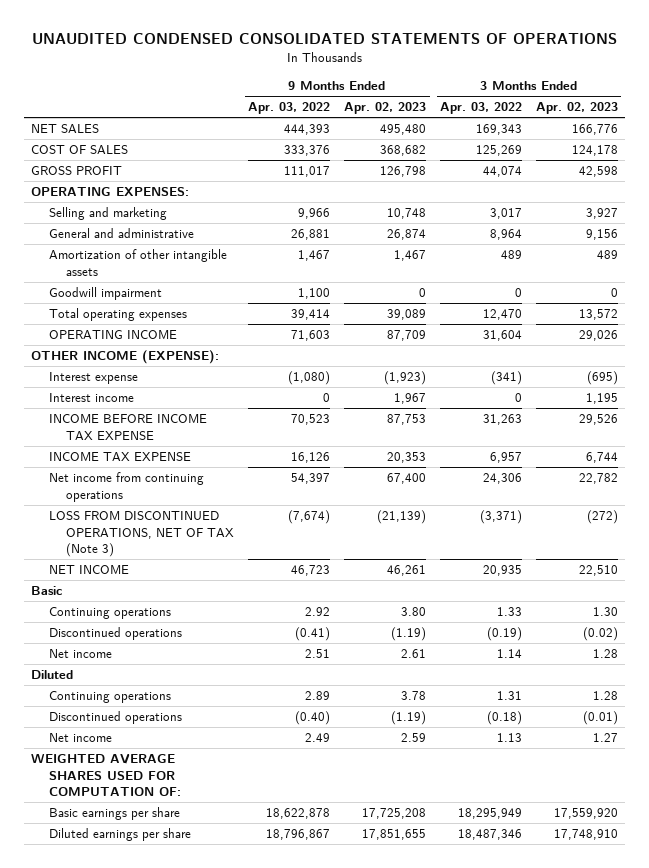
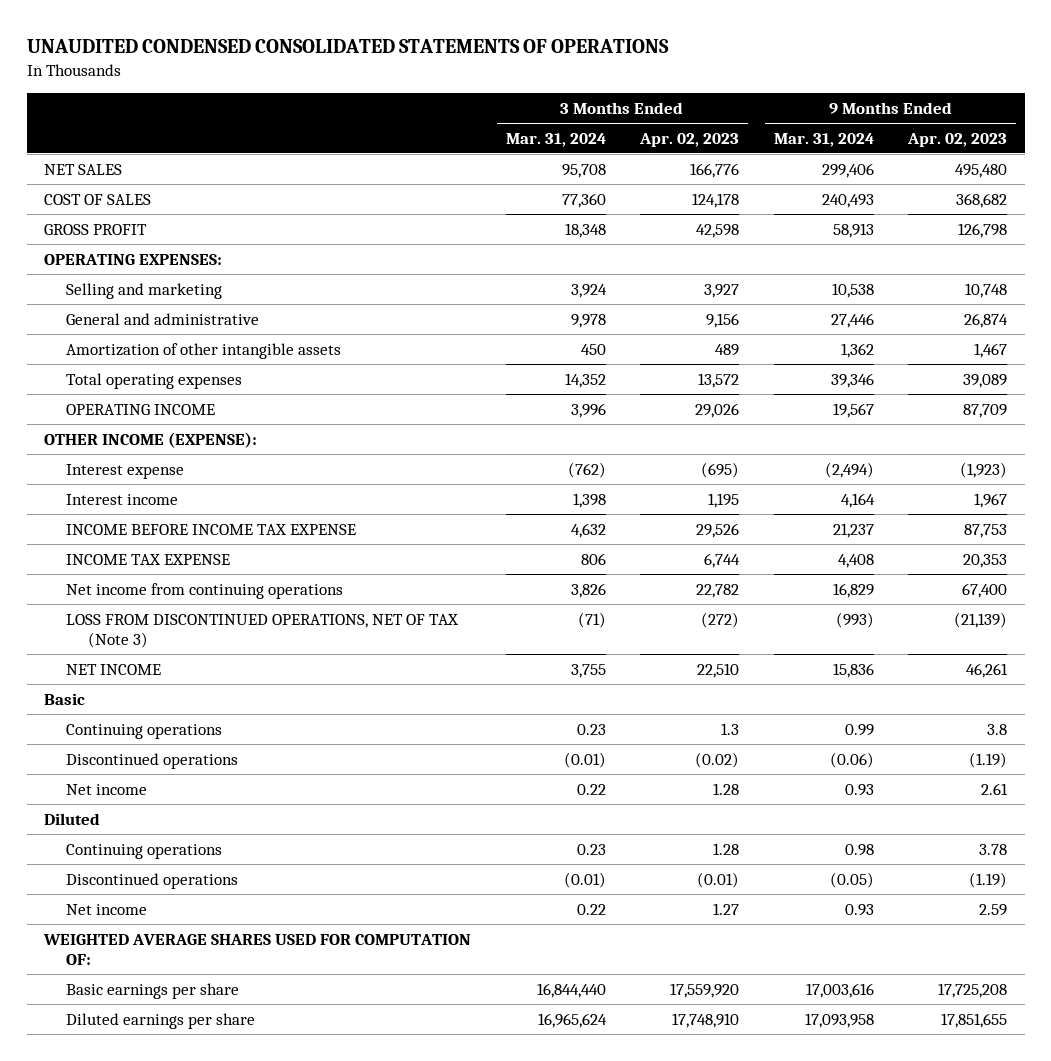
- | 9 Months Ended Apr. 03, 2022 | 9 Months Ended Apr. 02, 2023 | 3 Months Ended Apr. 03, 2022 | 3 Months Ended Apr. 02, 2023
+ | 3 Months Ended Mar. 31, 2024 | 3 Months Ended Apr. 02, 2023 | 9 Months Ended Mar. 31, 2024 | 9 Months Ended Apr. 02, 2023
- Goodwill impairment | 1,100 | 0 | 0 | 0
- Continuing operations | 2.92 | 3.80 | 1.33 | 1.30
+ Continuing operations | 0.23 | 1.3 | 0.99 | 3.8

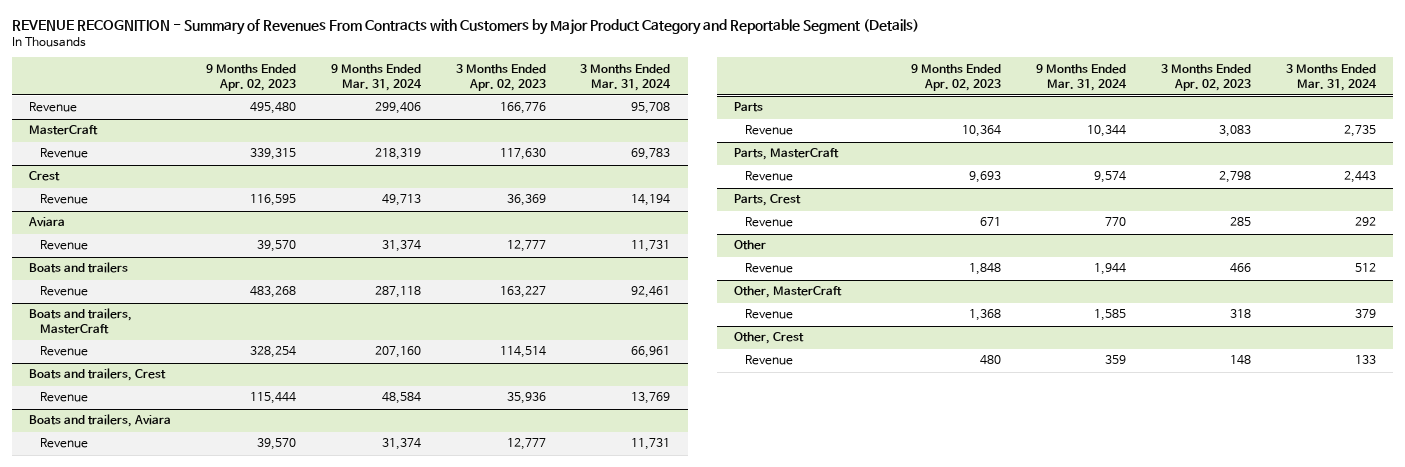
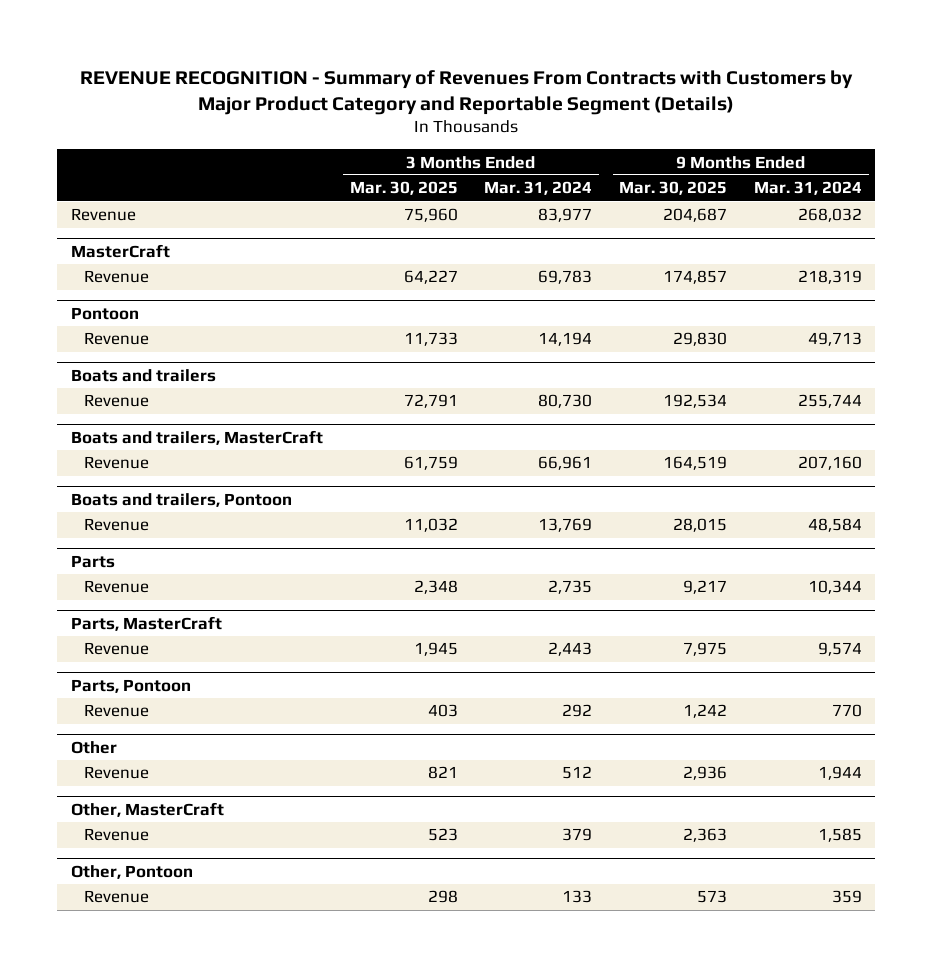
- | 9 Months Ended Apr. 02, 2023 | 9 Months Ended Mar. 31, 2024 | 3 Months Ended Apr. 02, 2023 | 3 Months Ended Mar. 31, 2024
+ | 3 Months Ended Mar. 30, 2025 | 3 Months Ended Mar. 31, 2024 | 9 Months Ended Mar. 30, 2025 | 9 Months Ended Mar. 31, 2024
- Revenue | 495,480 | 299,406 | 166,776 | 95,708
+ Revenue | 75,960 | 83,977 | 204,687 | 268,032
- Crest
+ Pontoon
- Aviara
- Revenue | 39,570 | 31,374 | 12,777 | 11,731
@ Boats and trailers
- Revenue | 483,268 | 287,118 | 163,227 | 92,461
+ Revenue | 72,791 | 80,730 | 192,534 | 255,744
- Boats and trailers, Crest
+ Boats and trailers, Pontoon
- Boats and trailers, Aviara
- Revenue | 39,570 | 31,374 | 12,777 | 11,731
- Parts, Crest
+ Parts, Pontoon
- Other, Crest
+ Other, Pontoon

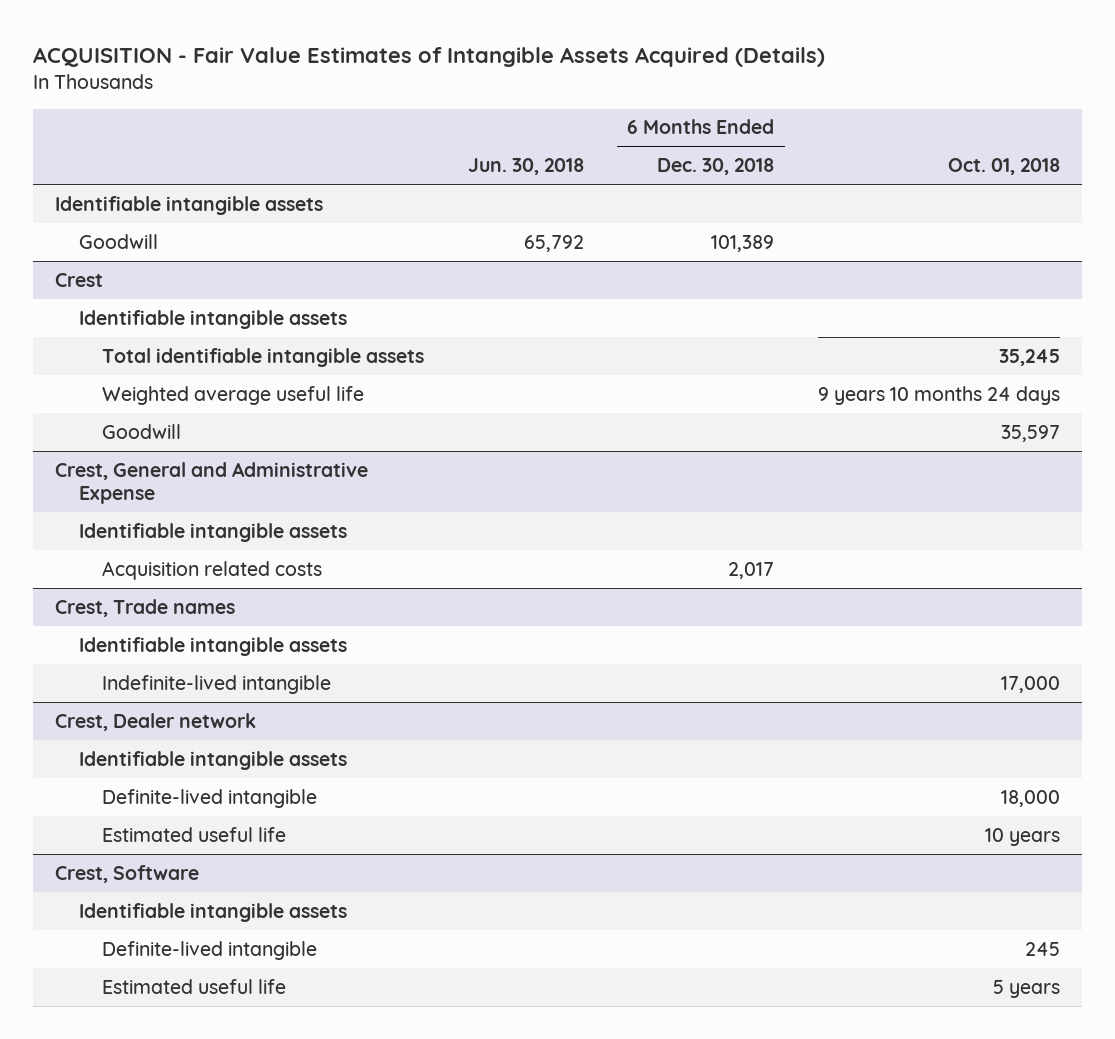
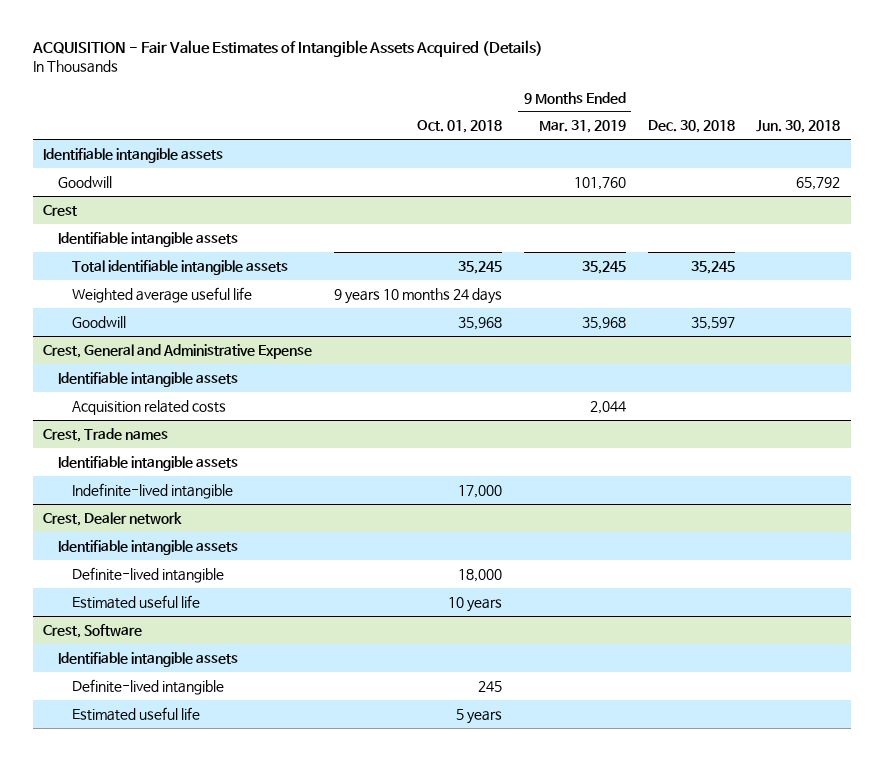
- | Jun. 30, 2018 | 6 Months Ended Dec. 30, 2018 | Oct. 01, 2018
+ | Oct. 01, 2018 | 9 Months Ended Mar. 31, 2019 | Dec. 30, 2018 | Jun. 30, 2018
@ Crest
- Goodwill | | | 35,597
+ Goodwill | 35,968 | 35,968 | 35,597 |

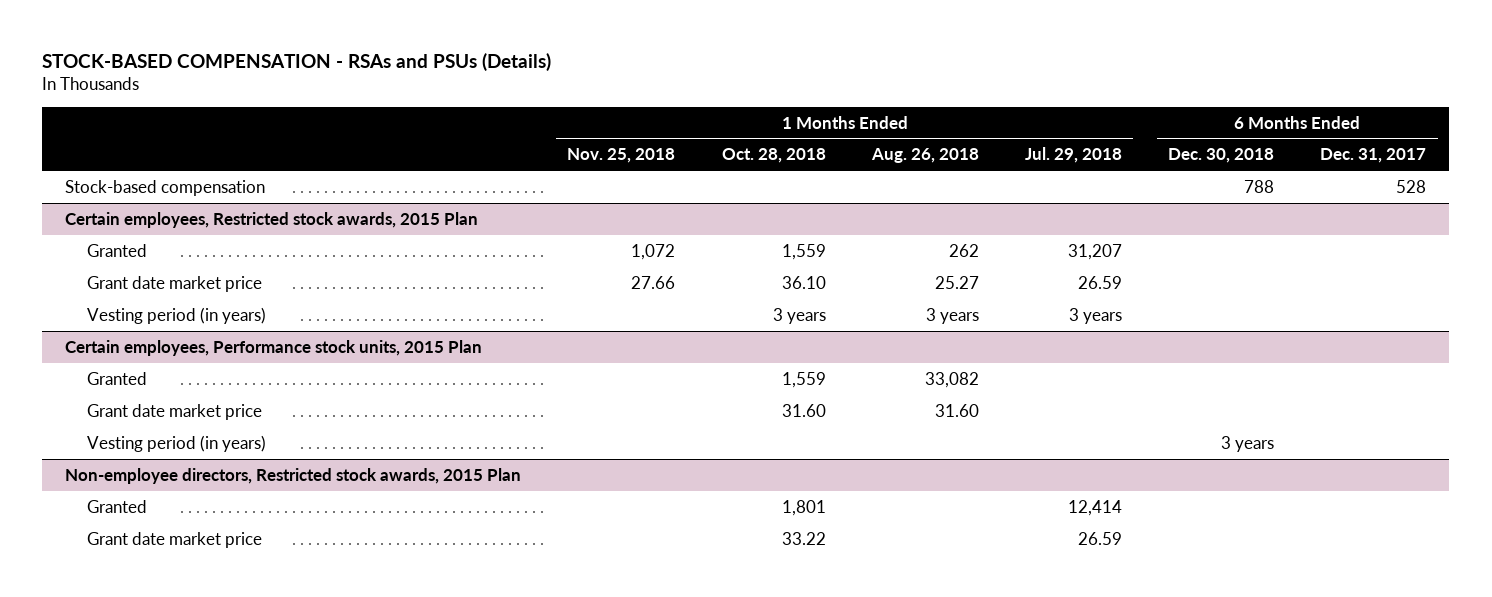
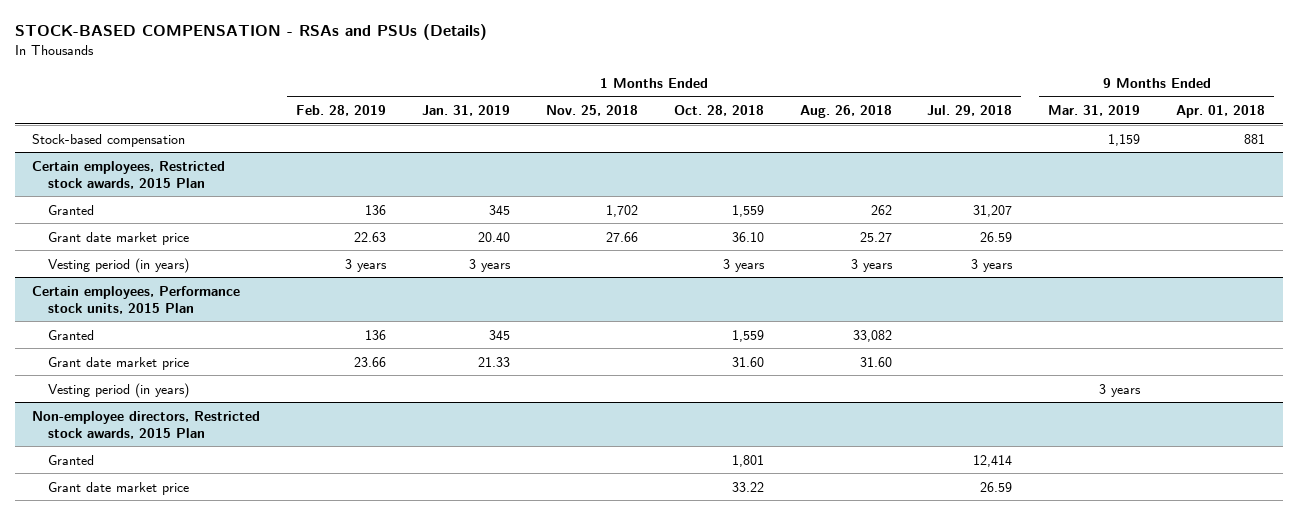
- | 1 Months Ended Nov. 25, 2018 | 1 Months Ended Oct. 28, 2018 | 1 Months Ended Aug. 26, 2018 | 1 Months Ended Jul. 29, 2018 | 6 Months Ended Dec. 30, 2018 | 6 Months Ended Dec. 31, 2017
+ | 1 Months Ended Feb. 28, 2019 | 1 Months Ended Jan. 31, 2019 | 1 Months Ended Nov. 25, 2018 | 1 Months Ended Oct. 28, 2018 | 1 Months Ended Aug. 26, 2018 | 1 Months Ended Jul. 29, 2018 | 9 Months Ended Mar. 31, 2019 | 9 Months Ended Apr. 01, 2018
@ Certain employees, Restricted stock awards, 2015 Plan
- Granted | 1,072 | 1,559 | 262 | 31,207 | |
+ Granted | 136 | 345 | 1,702 | 1,559 | 262 | 31,207 | |

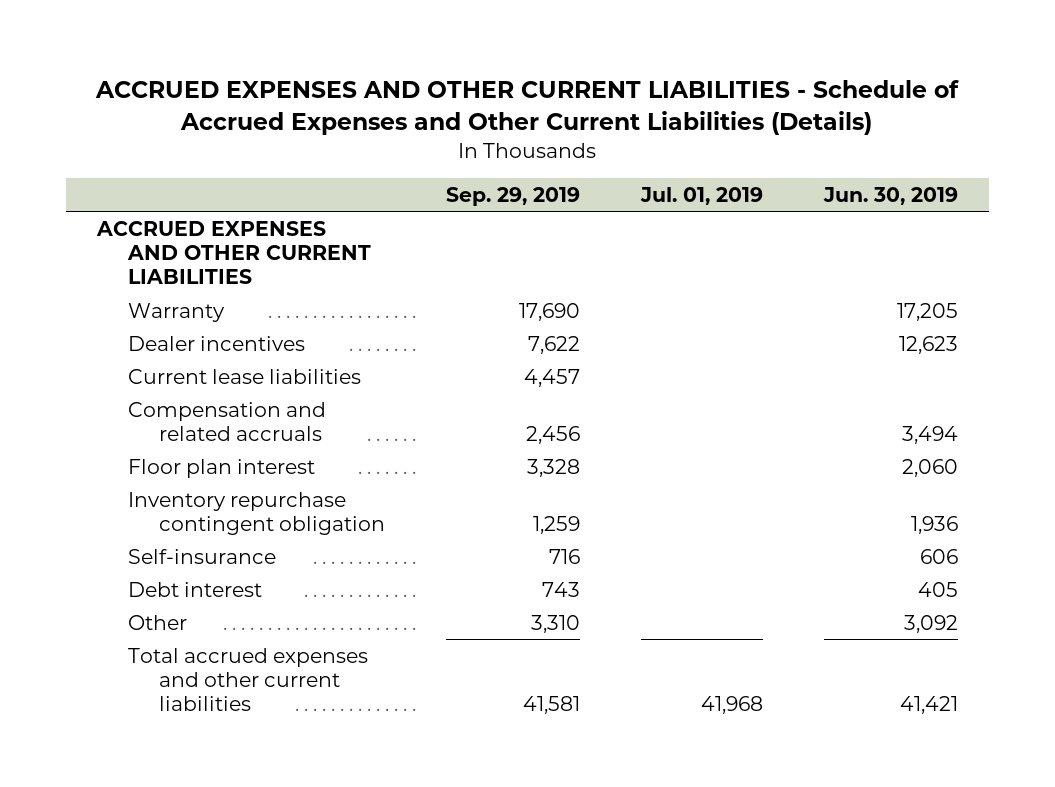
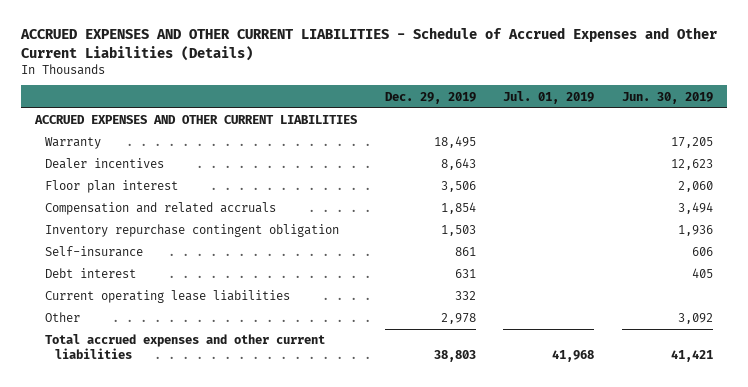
- | Sep. 29, 2019 | Jul. 01, 2019 | Jun. 30, 2019
+ | Dec. 29, 2019 | Jul. 01, 2019 | Jun. 30, 2019
- Current lease liabilities | 4,457 | |
moved down: Compensation and related accruals | 1,854 | | 3,494
+ Current operating lease liabilities | 332 | |

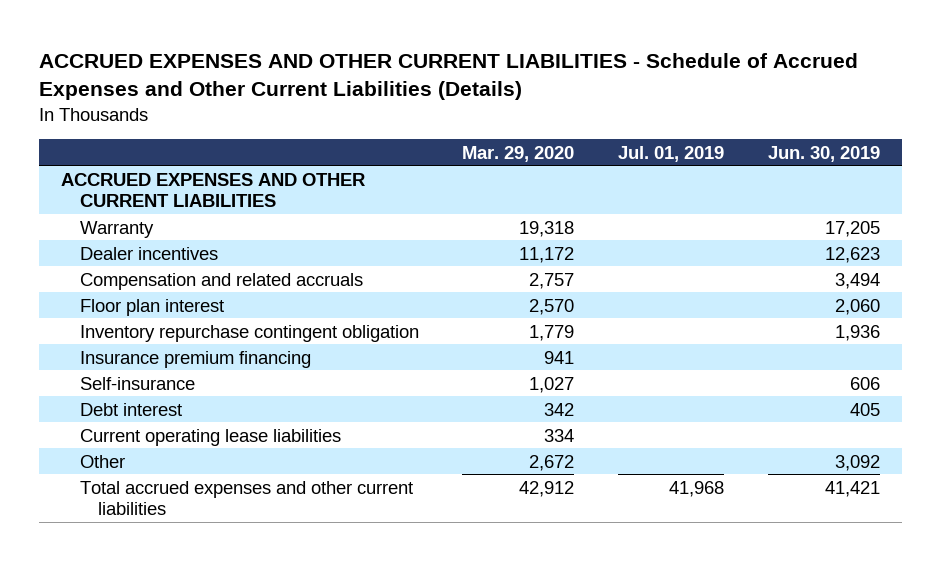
- | Dec. 29, 2019 | Jul. 01, 2019 | Jun. 30, 2019
+ | Mar. 29, 2020 | Jul. 01, 2019 | Jun. 30, 2019
moved down: Floor plan interest | 2,570 | | 2,060
+ Insurance premium financing | 941 | |

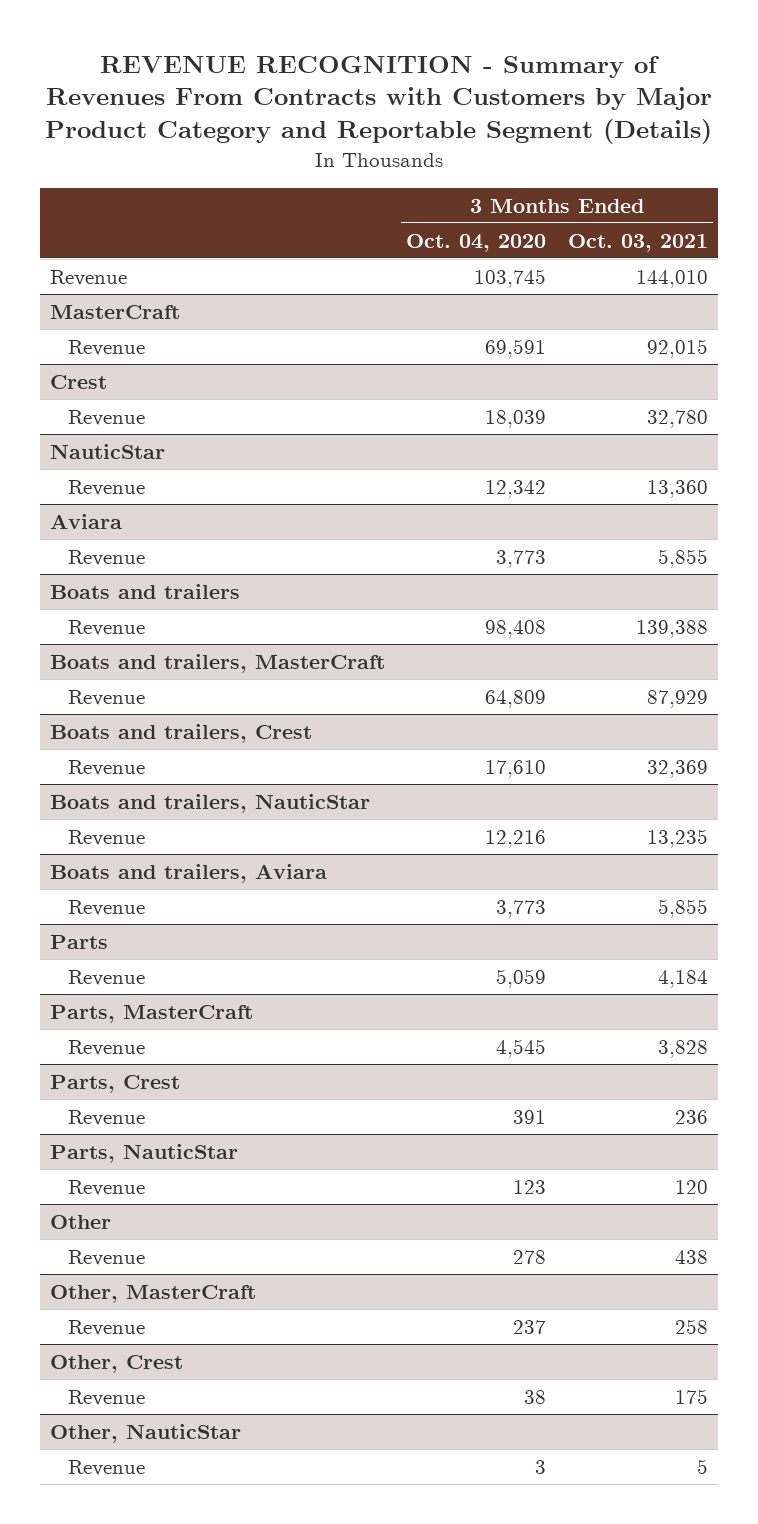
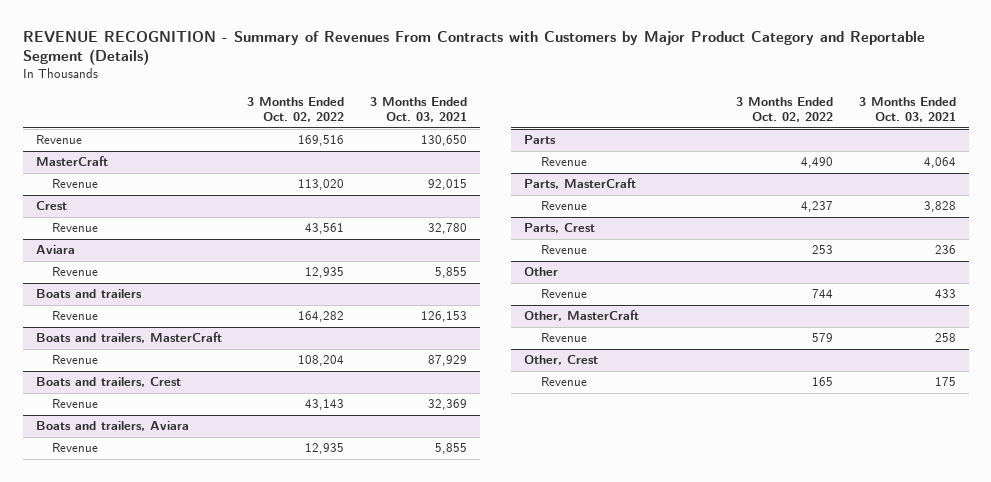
- | 3 Months Ended Oct. 04, 2020 | 3 Months Ended Oct. 03, 2021
+ | 3 Months Ended Oct. 02, 2022 | 3 Months Ended Oct. 03, 2021
- Revenue | 103,745 | 144,010
+ Revenue | 169,516 | 130,650
- NauticStar
- Revenue | 12,342 | 13,360
@ Boats and trailers
- Revenue | 98,408 | 139,388
+ Revenue | 164,282 | 126,153
- Boats and trailers, NauticStar
- Revenue | 12,216 | 13,235
@ Parts
- Revenue | 5,059 | 4,184
+ Revenue | 4,490 | 4,064
- Parts, NauticStar
- Revenue | 123 | 120
@ Other
- Revenue | 278 | 438
+ Revenue | 744 | 433
- Other, NauticStar
- Revenue | 3 | 5

